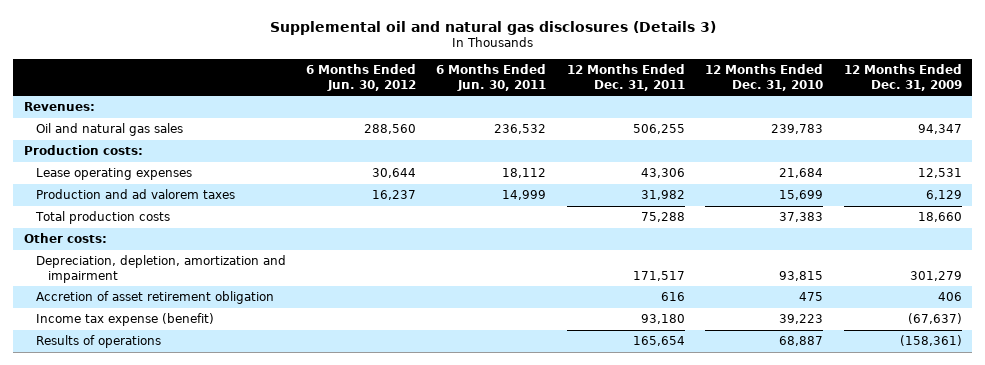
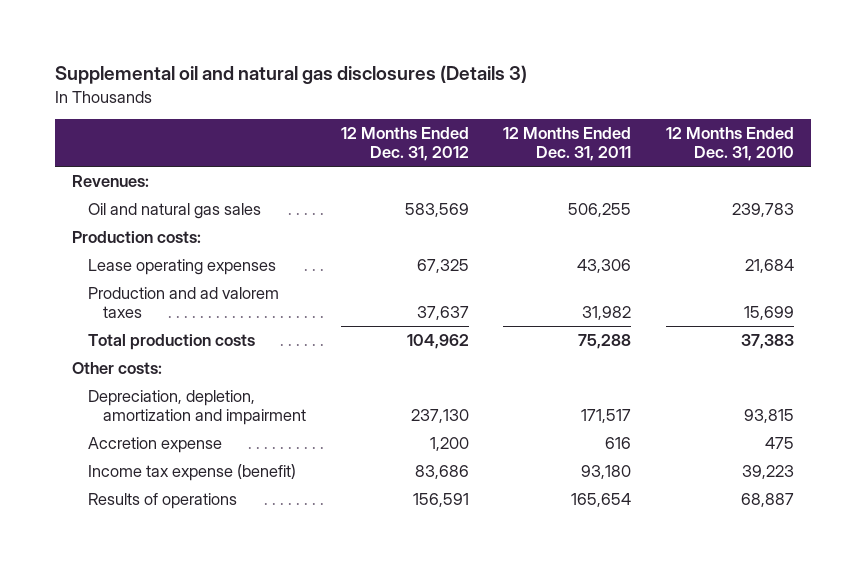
- | 6 Months Ended Jun. 30, 2012 | 6 Months Ended Jun. 30, 2011 | 12 Months Ended Dec. 31, 2011 | 12 Months Ended Dec. 31, 2010 | 12 Months Ended Dec. 31, 2009
+ | 12 Months Ended Dec. 31, 2012 | 12 Months Ended Dec. 31, 2011 | 12 Months Ended Dec. 31, 2010
- Accretion of asset retirement obligation | | | 616 | 475 | 406
+ Accretion expense | 1,200 | 616 | 475

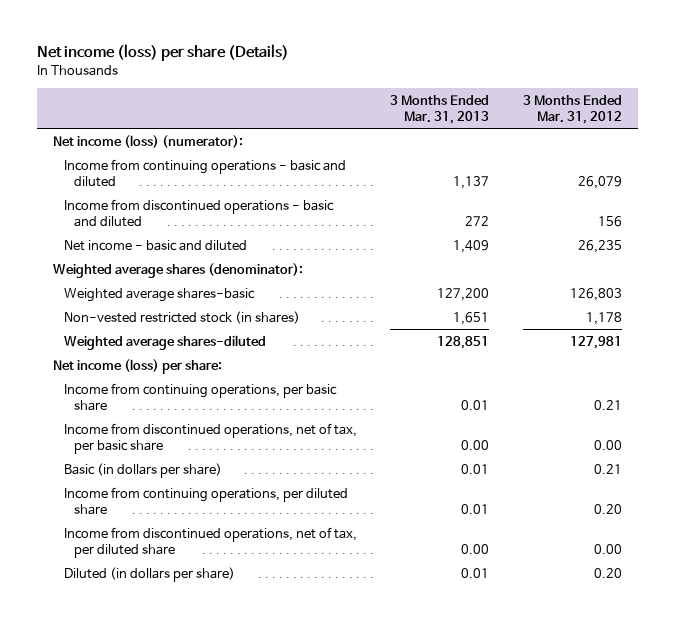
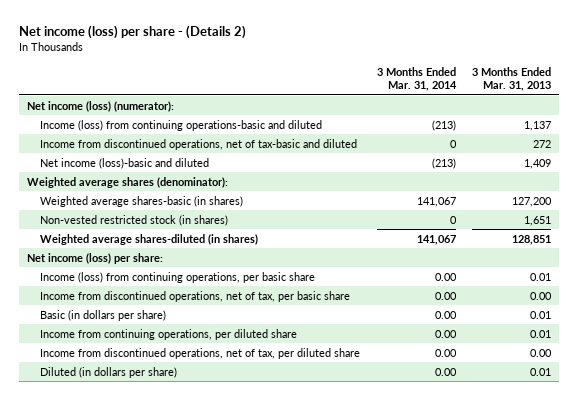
- Net income (loss) per share (Details)
+ Net income (loss) per share - (Details 2)
- | 3 Months Ended Mar. 31, 2013 | 3 Months Ended Mar. 31, 2012
+ | 3 Months Ended Mar. 31, 2014 | 3 Months Ended Mar. 31, 2013
- Income from continuing operations - basic and diluted | 1,137 | 26,079
- Income from discontinued operations - basic and diluted | 272 | 156
- Net income - basic and diluted | 1,409 | 26,235
+ Income (loss) from continuing operations-basic and diluted | (213) | 1,137
+ Income from discontinued operations, net of tax-basic and diluted | 0 | 272
+ Net income (loss)-basic and diluted | (213) | 1,409
- Weighted average shares-basic | 127,200 | 126,803
+ Weighted average shares-basic (in shares) | 141,067 | 127,200
- Weighted average shares-diluted | 128,851 | 127,981
+ Weighted average shares-diluted (in shares) | 141,067 | 128,851
- Income from continuing operations, per basic share | 0.01 | 0.21
+ Income (loss) from continuing operations, per basic share | 0.00 | 0.01

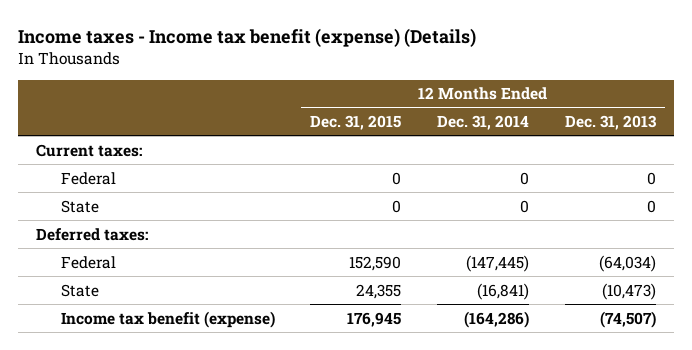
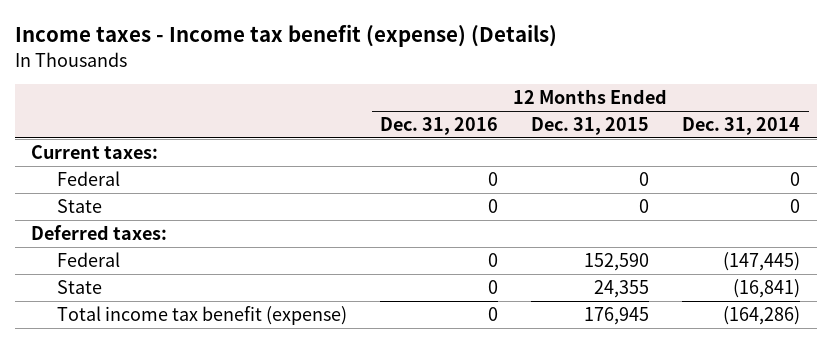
- | 12 Months Ended Dec. 31, 2015 | 12 Months Ended Dec. 31, 2014 | 12 Months Ended Dec. 31, 2013
+ | 12 Months Ended Dec. 31, 2016 | 12 Months Ended Dec. 31, 2015 | 12 Months Ended Dec. 31, 2014
- Income tax benefit (expense) | 176,945 | (164,286) | (74,507)
+ Total income tax benefit (expense) | 0 | 176,945 | (164,286)

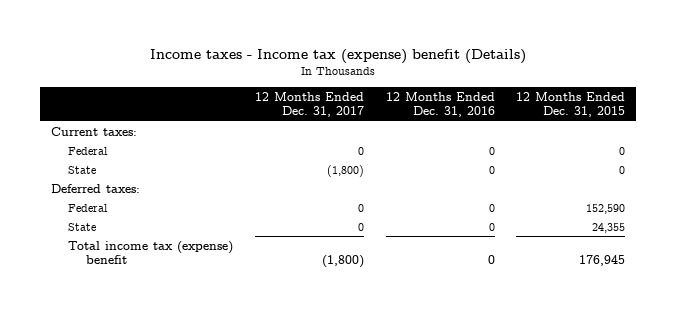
- Income taxes - Income tax benefit (expense) (Details)
+ Income taxes - Income tax (expense) benefit (Details)
- | 12 Months Ended Dec. 31, 2016 | 12 Months Ended Dec. 31, 2015 | 12 Months Ended Dec. 31, 2014
+ | 12 Months Ended Dec. 31, 2017 | 12 Months Ended Dec. 31, 2016 | 12 Months Ended Dec. 31, 2015
- Total income tax benefit (expense) | 0 | 176,945 | (164,286)
+ Total income tax (expense) benefit | (1,800) | 0 | 176,945

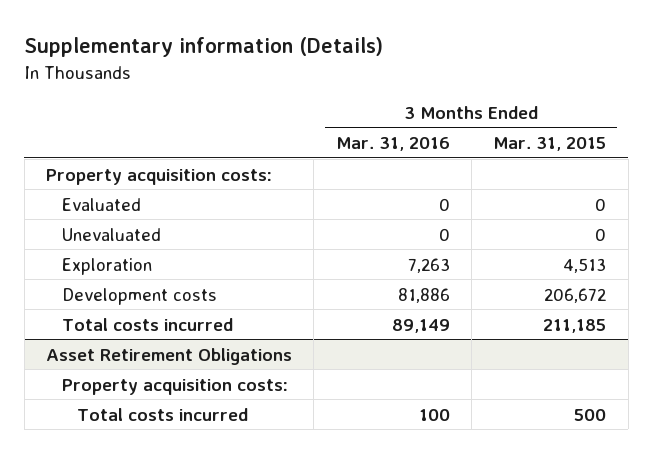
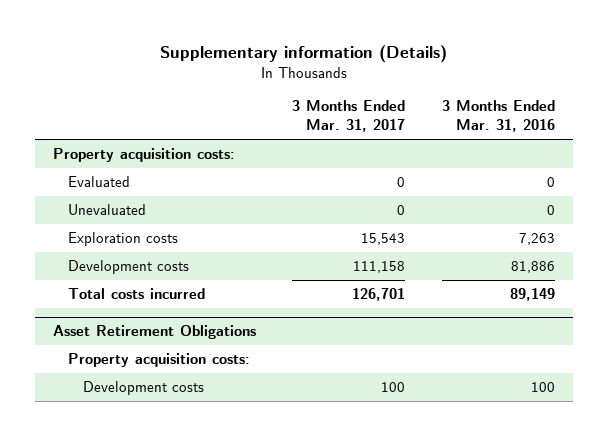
- | 3 Months Ended Mar. 31, 2016 | 3 Months Ended Mar. 31, 2015
+ | 3 Months Ended Mar. 31, 2017 | 3 Months Ended Mar. 31, 2016
- Exploration | 7,263 | 4,513
+ Exploration costs | 15,543 | 7,263
@ Asset Retirement Obligations
- Total costs incurred | 100 | 500
+ Development costs | 100 | 100

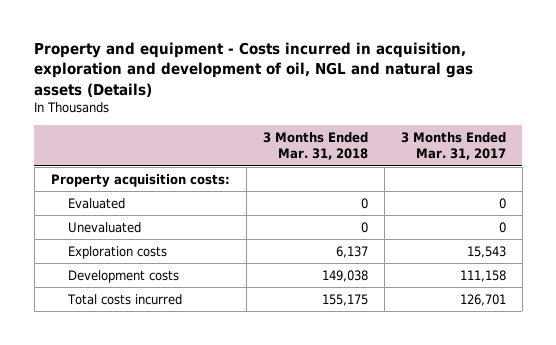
- Supplementary information (Details)
+ Property and equipment - Costs incurred in acquisition, exploration and development of oil, NGL and natural gas assets (Details)
- | 3 Months Ended Mar. 31, 2017 | 3 Months Ended Mar. 31, 2016
+ | 3 Months Ended Mar. 31, 2018 | 3 Months Ended Mar. 31, 2017
- Asset Retirement Obligations
- Property acquisition costs:
- Development costs | 100 | 100

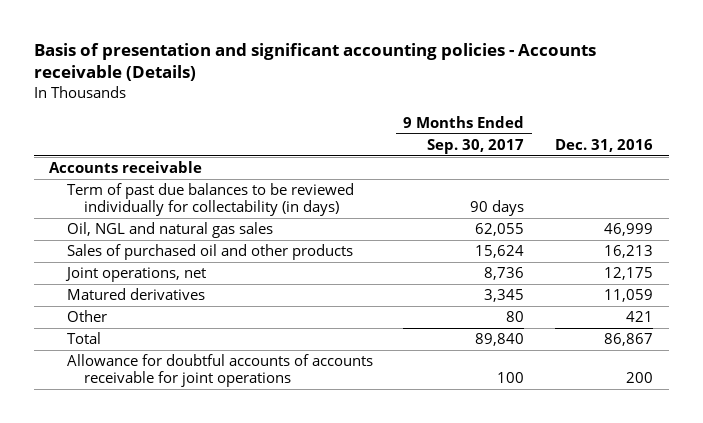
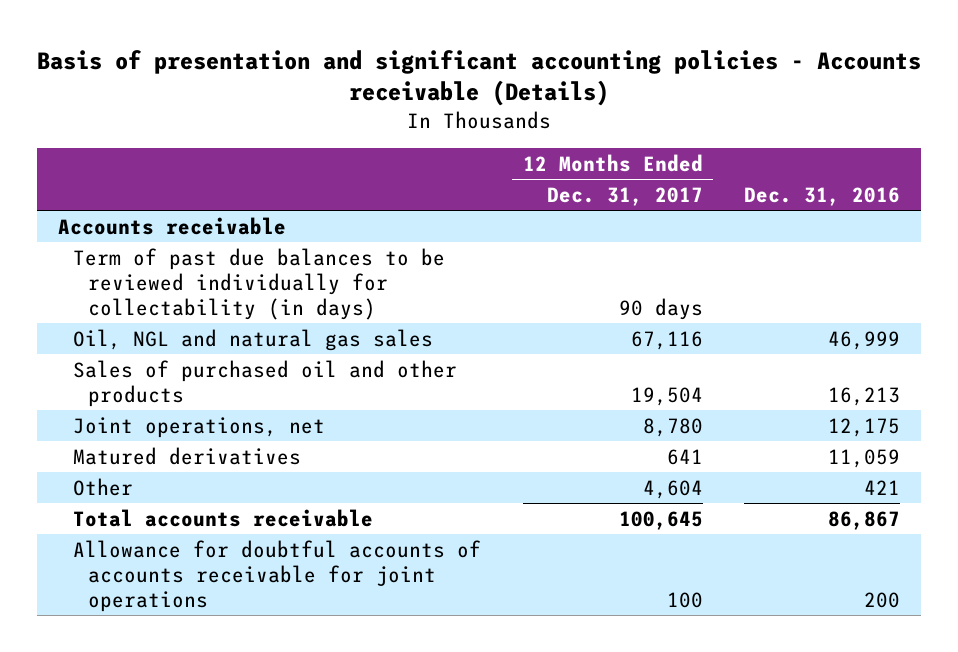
- | 9 Months Ended Sep. 30, 2017 | Dec. 31, 2016
+ | 12 Months Ended Dec. 31, 2017 | Dec. 31, 2016
- Total | 89,840 | 86,867
+ Total accounts receivable | 100,645 | 86,867

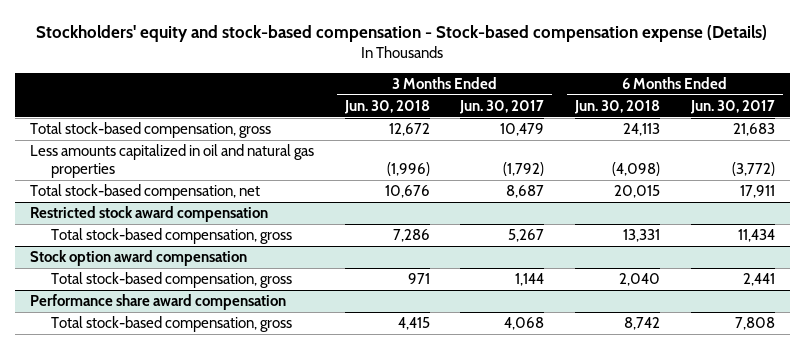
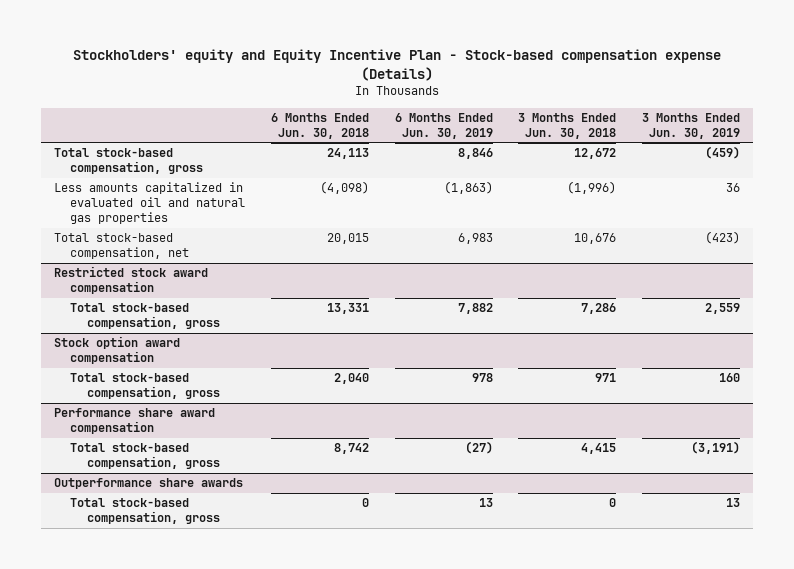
- Stockholders' equity and stock-based compensation - Stock-based compensation expense (Details)
+ Stockholders' equity and Equity Incentive Plan - Stock-based compensation expense (Details)
- | 3 Months Ended Jun. 30, 2018 | 3 Months Ended Jun. 30, 2017 | 6 Months Ended Jun. 30, 2018 | 6 Months Ended Jun. 30, 2017
+ | 6 Months Ended Jun. 30, 2018 | 6 Months Ended Jun. 30, 2019 | 3 Months Ended Jun. 30, 2018 | 3 Months Ended Jun. 30, 2019
- Less amounts capitalized in oil and natural gas properties | (1,996) | (1,792) | (4,098) | (3,772)
+ Less amounts capitalized in evaluated oil and natural gas properties | (4,098) | (1,863) | (1,996) | 36
+ Outperformance share awards
+ Total stock-based compensation, gross | 0 | 13 | 0 | 13

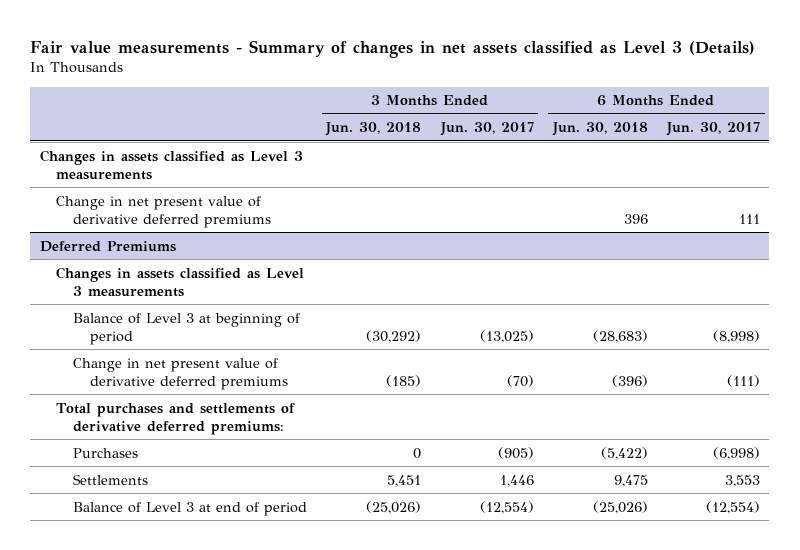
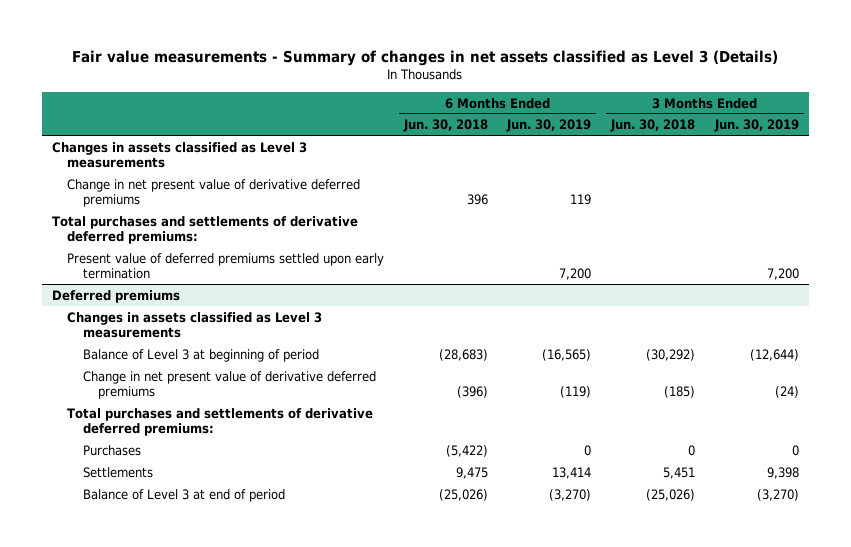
- | 3 Months Ended Jun. 30, 2018 | 3 Months Ended Jun. 30, 2017 | 6 Months Ended Jun. 30, 2018 | 6 Months Ended Jun. 30, 2017
+ | 6 Months Ended Jun. 30, 2018 | 6 Months Ended Jun. 30, 2019 | 3 Months Ended Jun. 30, 2018 | 3 Months Ended Jun. 30, 2019
- Deferred Premiums
+ Total purchases and settlements of derivative deferred premiums:
+ Present value of deferred premiums settled upon early termination | | 7,200 | | 7,200
+ Deferred premiums

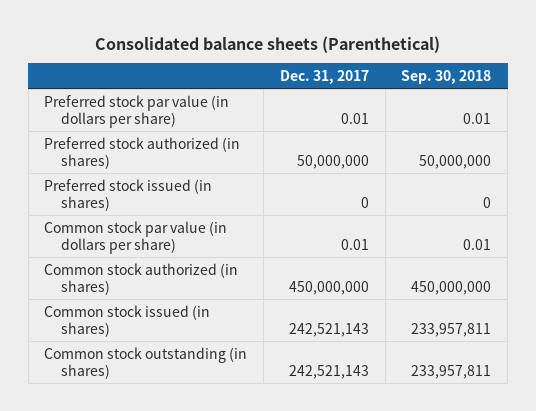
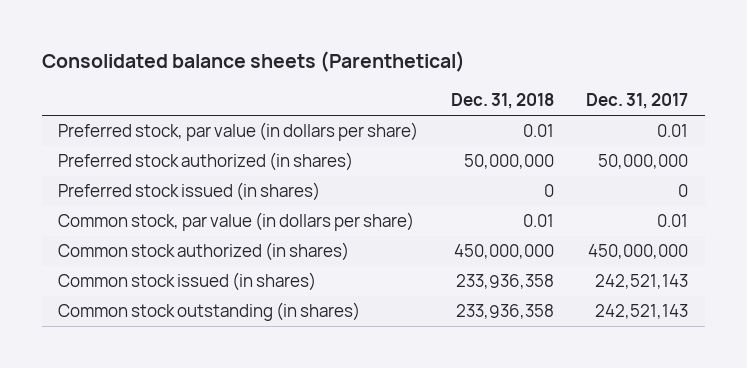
- | Dec. 31, 2017 | Sep. 30, 2018
+ | Dec. 31, 2018 | Dec. 31, 2017
- Preferred stock par value (in dollars per share) | 0.01 | 0.01
+ Preferred stock, par value (in dollars per share) | 0.01 | 0.01
- Common stock par value (in dollars per share) | 0.01 | 0.01
+ Common stock, par value (in dollars per share) | 0.01 | 0.01

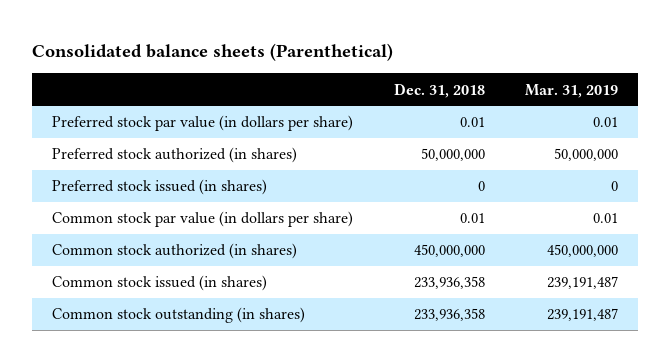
- | Dec. 31, 2018 | Dec. 31, 2017
+ | Dec. 31, 2018 | Mar. 31, 2019
- Preferred stock, par value (in dollars per share) | 0.01 | 0.01
+ Preferred stock par value (in dollars per share) | 0.01 | 0.01
- Common stock, par value (in dollars per share) | 0.01 | 0.01
+ Common stock par value (in dollars per share) | 0.01 | 0.01

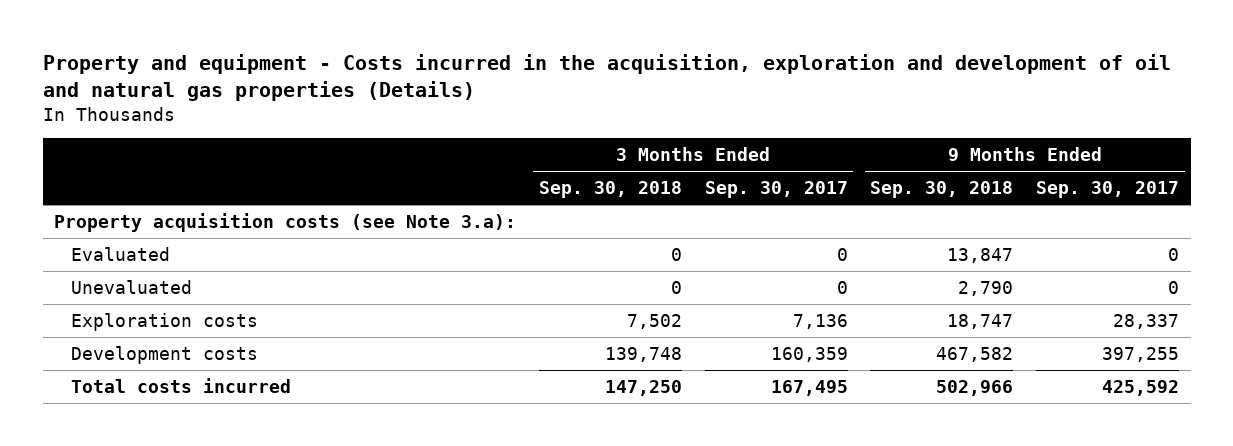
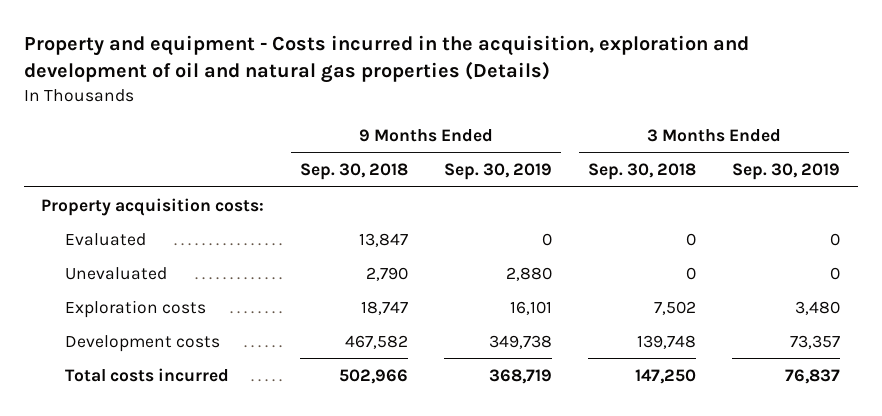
- | 3 Months Ended Sep. 30, 2018 | 3 Months Ended Sep. 30, 2017 | 9 Months Ended Sep. 30, 2018 | 9 Months Ended Sep. 30, 2017
+ | 9 Months Ended Sep. 30, 2018 | 9 Months Ended Sep. 30, 2019 | 3 Months Ended Sep. 30, 2018 | 3 Months Ended Sep. 30, 2019
- Property acquisition costs (see Note 3.a):
+ Property acquisition costs:

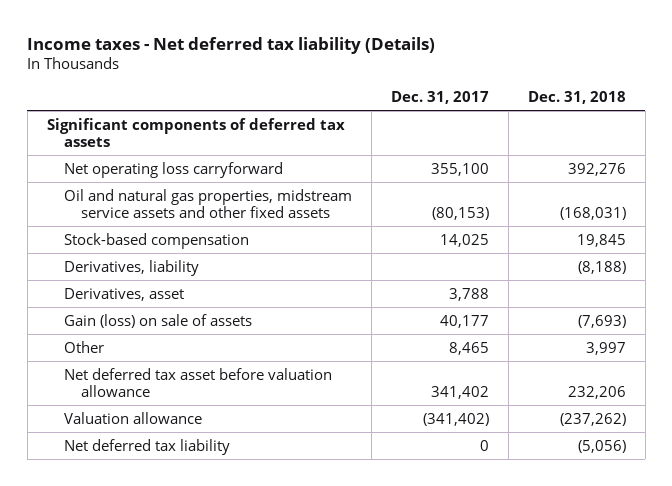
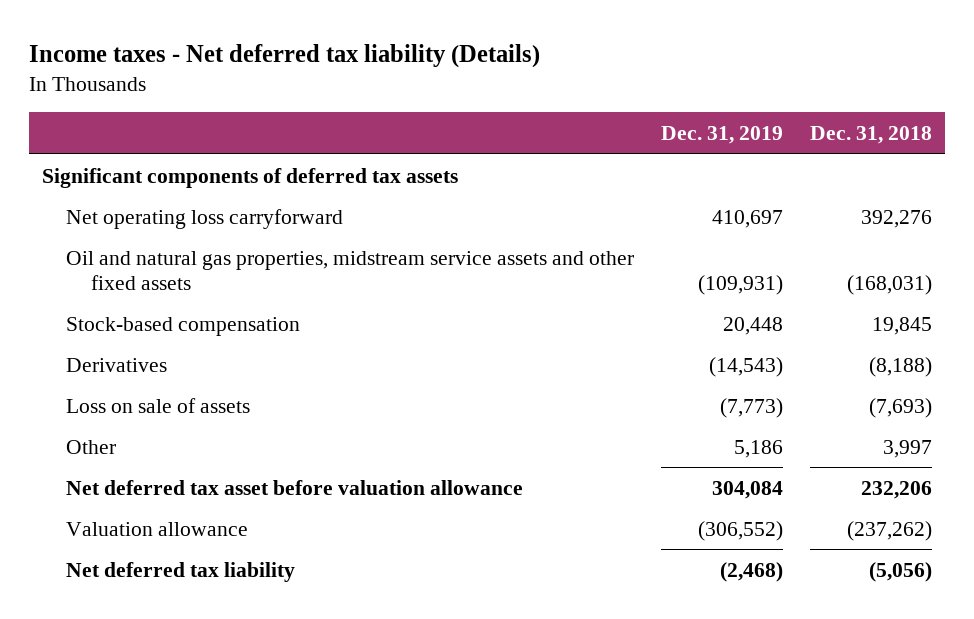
- | Dec. 31, 2017 | Dec. 31, 2018
+ | Dec. 31, 2019 | Dec. 31, 2018
- Derivatives, liability | | (8,188)
- Derivatives, asset | 3,788 |
- Gain (loss) on sale of assets | 40,177 | (7,693)
+ Derivatives | (14,543) | (8,188)
+ Loss on sale of assets | (7,773) | (7,693)

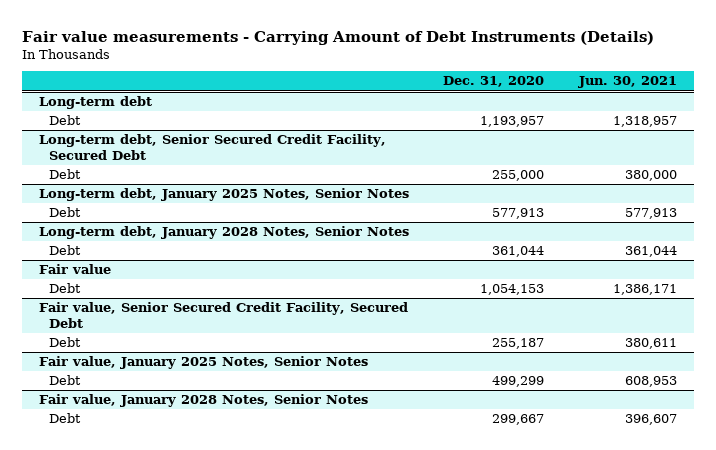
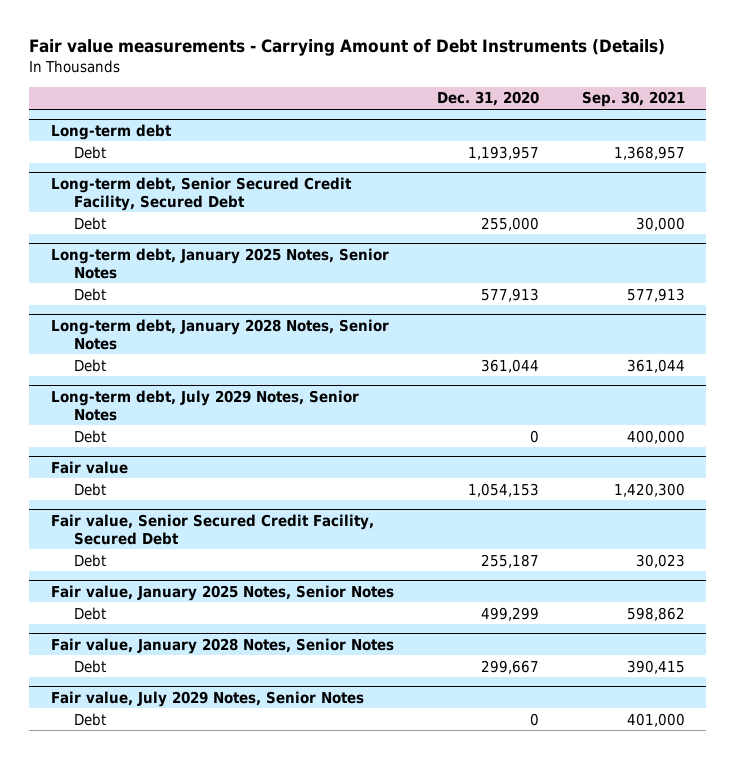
- | Dec. 31, 2020 | Jun. 30, 2021
+ | Dec. 31, 2020 | Sep. 30, 2021
+ Long-term debt, July 2029 Notes, Senior Notes
+ Debt | 0 | 400,000
+ Fair value, July 2029 Notes, Senior Notes
+ Debt | 0 | 401,000

